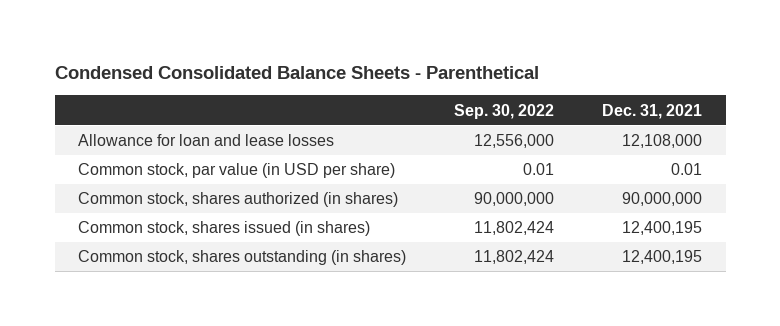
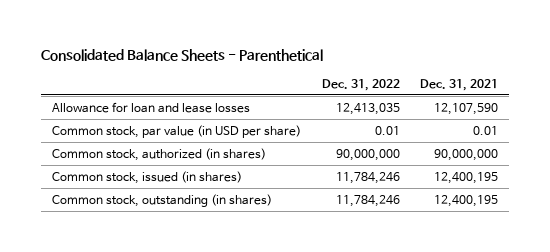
- Condensed Consolidated Balance Sheets - Parenthetical
+ Consolidated Balance Sheets - Parenthetical
- | Sep. 30, 2022 | Dec. 31, 2021
+ | Dec. 31, 2022 | Dec. 31, 2021
- Allowance for loan and lease losses | 12,556,000 | 12,108,000
+ Allowance for loan and lease losses | 12,413,035 | 12,107,590
- Common stock, shares authorized (in shares) | 90,000,000 | 90,000,000
- Common stock, shares issued (in shares) | 11,802,424 | 12,400,195
- Common stock, shares outstanding (in shares) | 11,802,424 | 12,400,195
+ Common stock, authorized (in shares) | 90,000,000 | 90,000,000
+ Common stock, issued (in shares) | 11,784,246 | 12,400,195
+ Common stock, outstanding (in shares) | 11,784,246 | 12,400,195

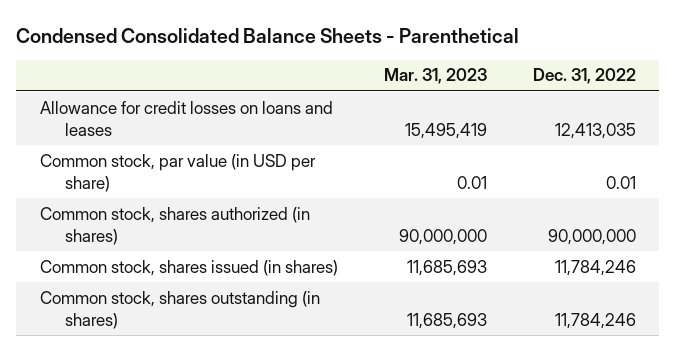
- Consolidated Balance Sheets - Parenthetical
+ Condensed Consolidated Balance Sheets - Parenthetical
- | Dec. 31, 2022 | Dec. 31, 2021
+ | Mar. 31, 2023 | Dec. 31, 2022
- Allowance for loan and lease losses | 12,413,035 | 12,107,590
+ Allowance for credit losses on loans and leases | 15,495,419 | 12,413,035
- Common stock, authorized (in shares) | 90,000,000 | 90,000,000
- Common stock, issued (in shares) | 11,784,246 | 12,400,195
- Common stock, outstanding (in shares) | 11,784,246 | 12,400,195
+ Common stock, shares authorized (in shares) | 90,000,000 | 90,000,000
+ Common stock, shares issued (in shares) | 11,685,693 | 11,784,246
+ Common stock, shares outstanding (in shares) | 11,685,693 | 11,784,246

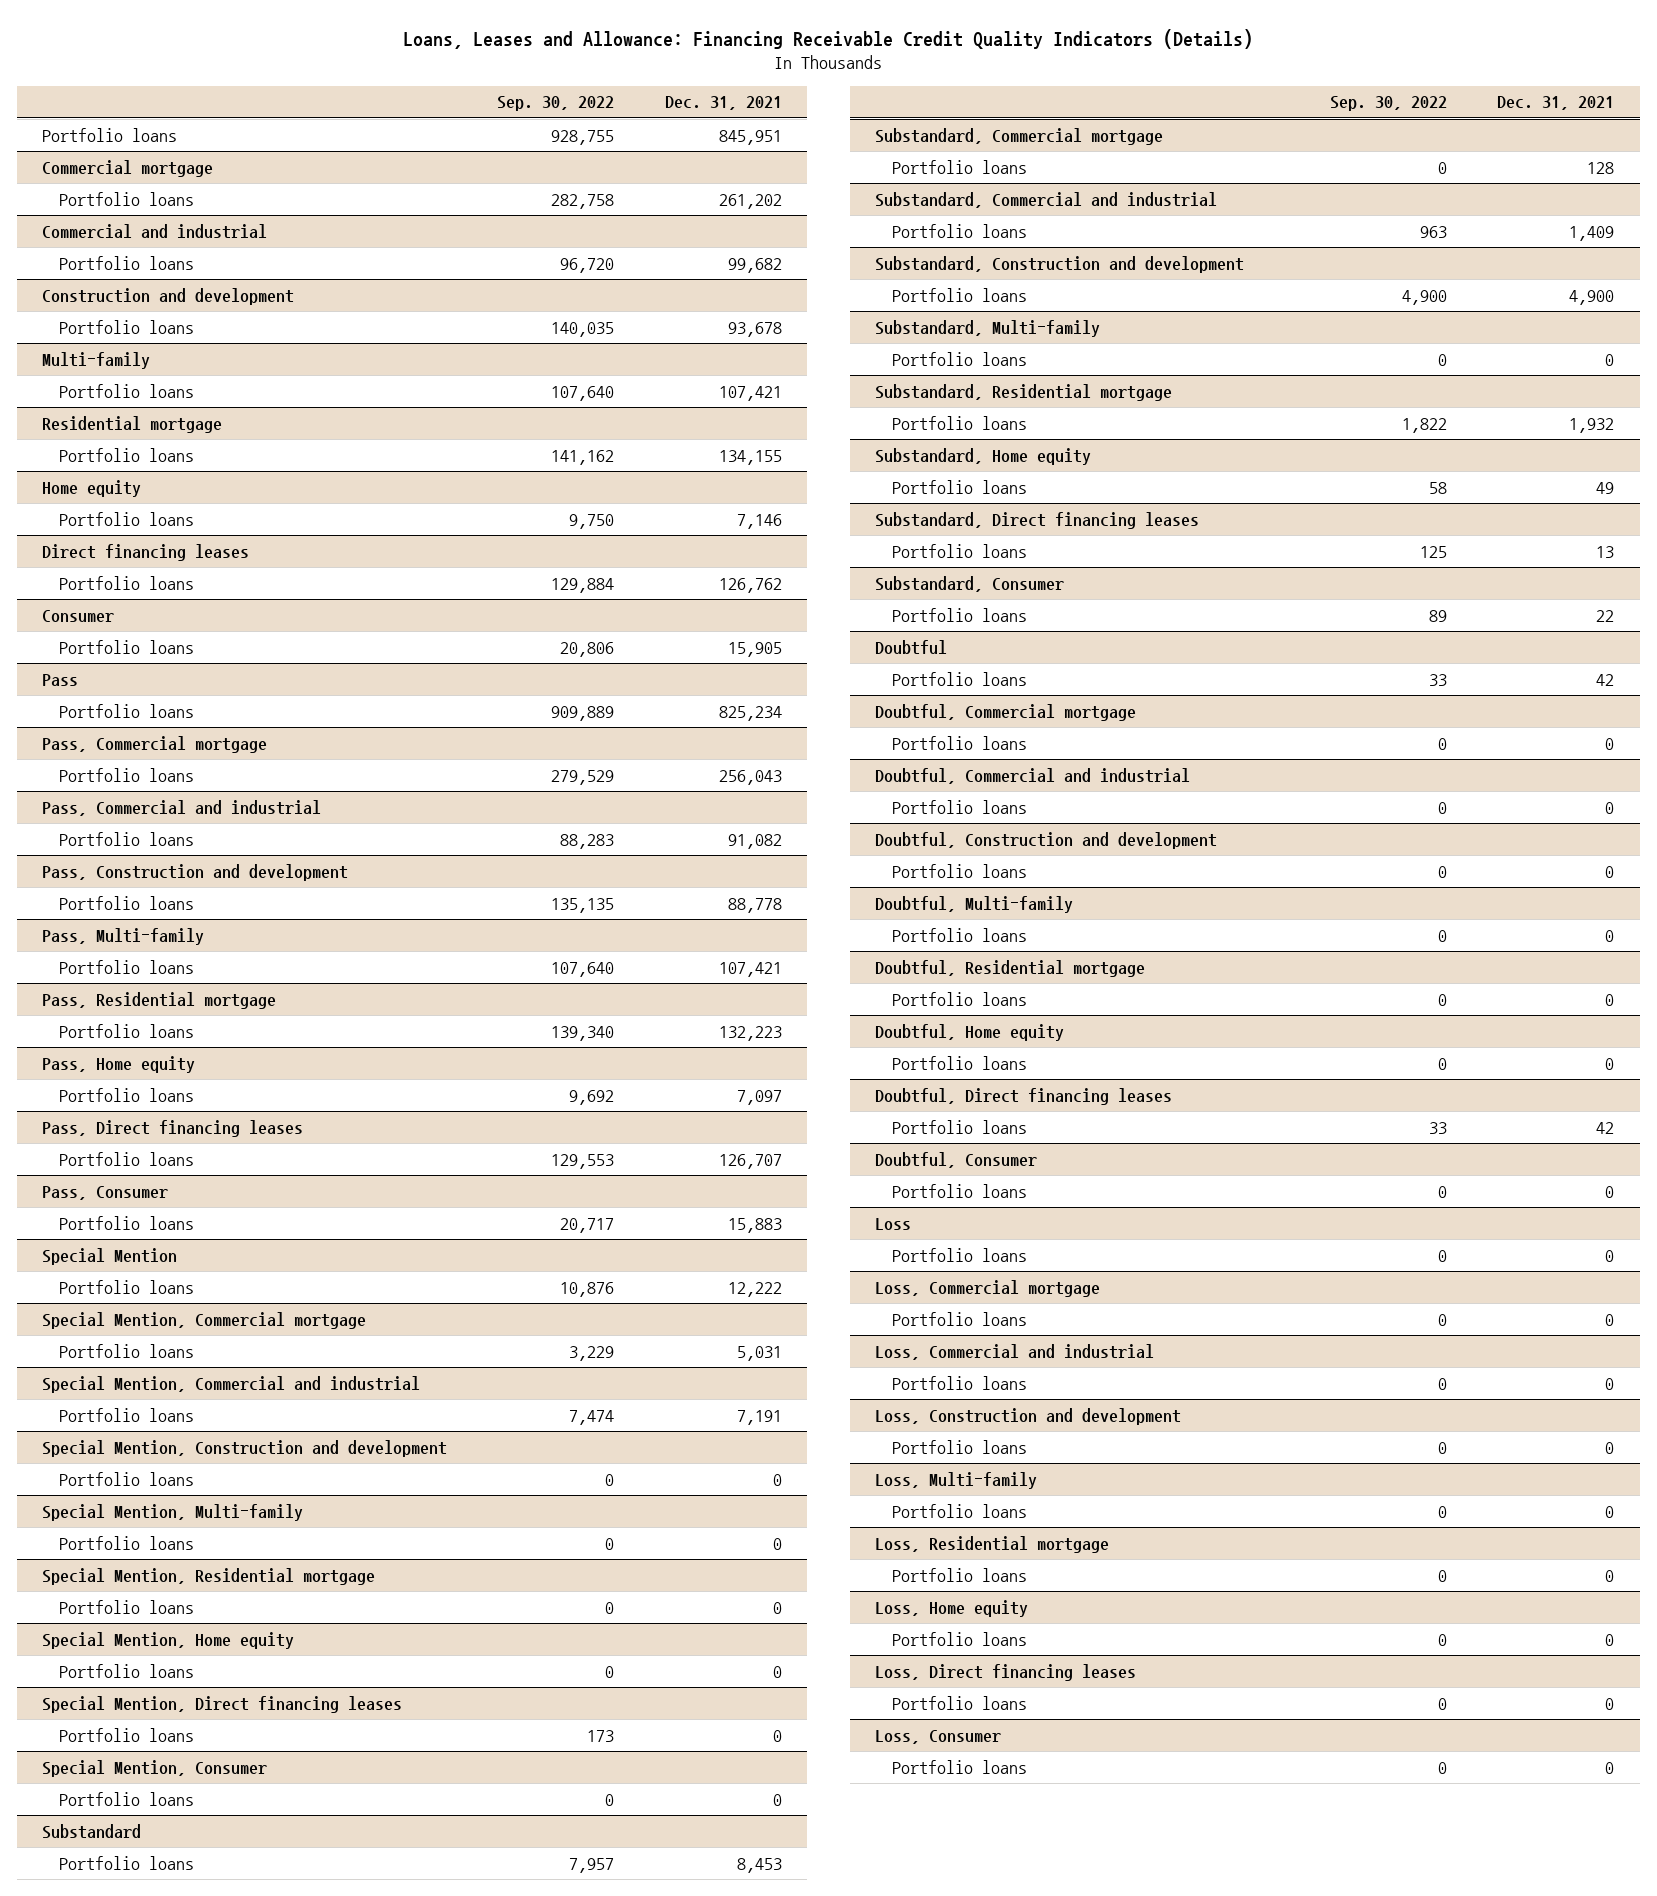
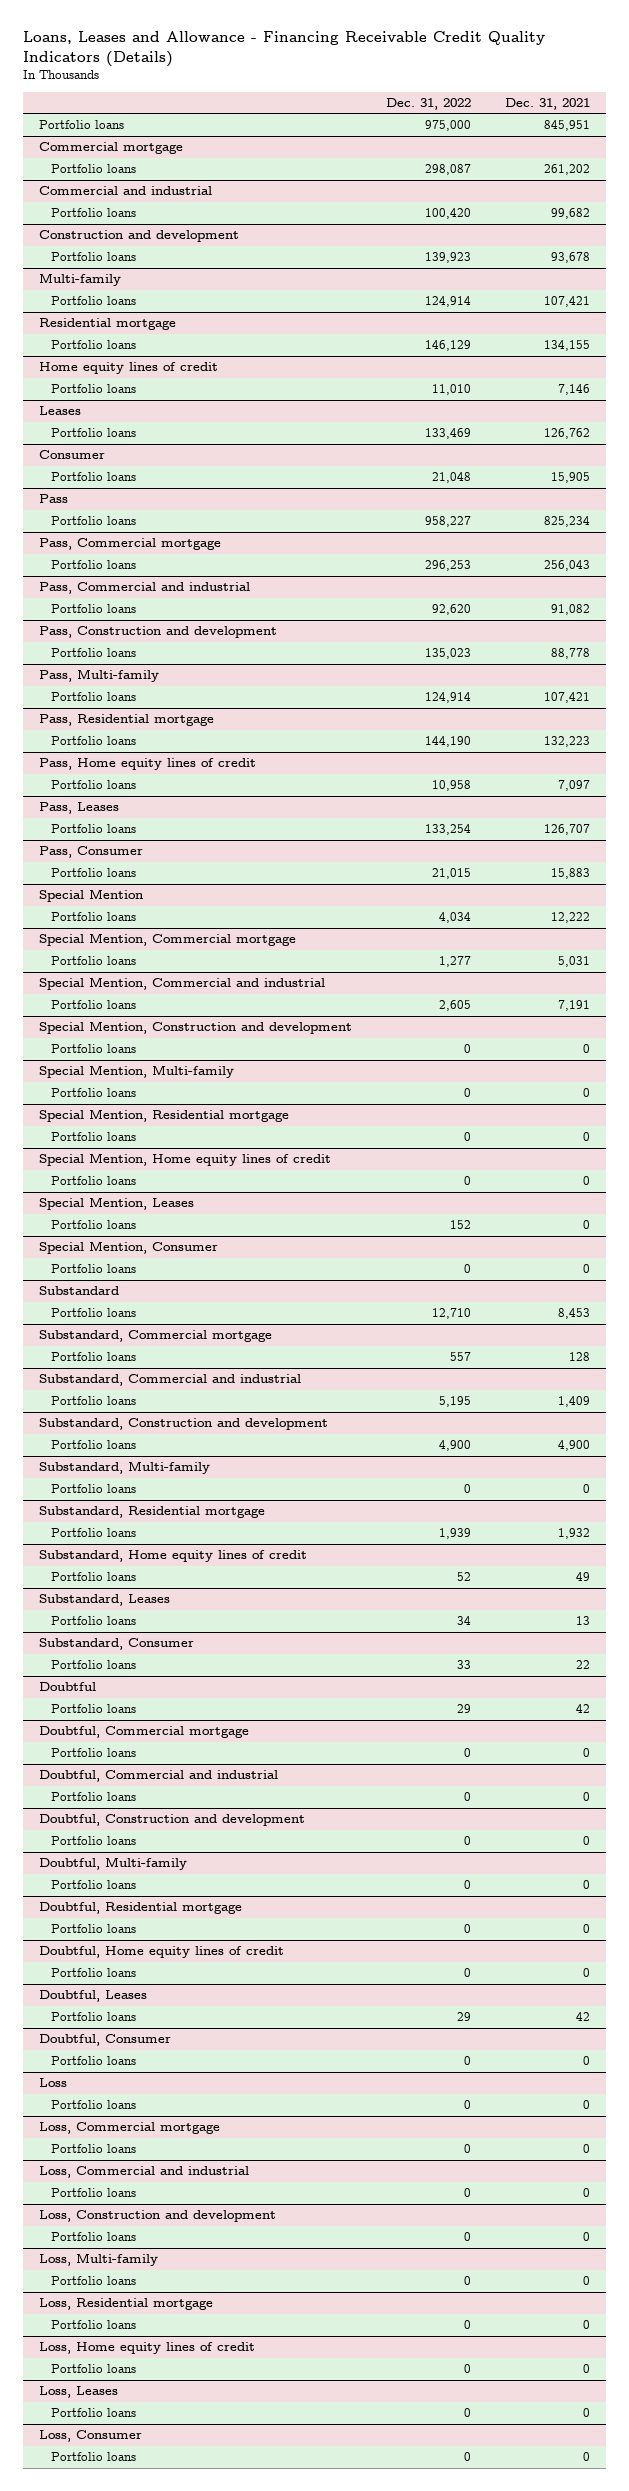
- Loans, Leases and Allowance: Financing Receivable Credit Quality Indicators (Details)
+ Loans, Leases and Allowance - Financing Receivable Credit Quality Indicators (Details)
- | Sep. 30, 2022 | Dec. 31, 2021
+ | Dec. 31, 2022 | Dec. 31, 2021
- Home equity
+ Home equity lines of credit
- Direct financing leases
+ Leases
- Pass, Home equity
+ Pass, Home equity lines of credit
- Pass, Direct financing leases
+ Pass, Leases
- Special Mention, Home equity
+ Special Mention, Home equity lines of credit
- Special Mention, Direct financing leases
+ Special Mention, Leases
- Substandard, Home equity
+ Substandard, Home equity lines of credit
- Substandard, Direct financing leases
+ Substandard, Leases
- Doubtful, Home equity
+ Doubtful, Home equity lines of credit
- Doubtful, Direct financing leases
+ Doubtful, Leases
- Loss, Home equity
+ Loss, Home equity lines of credit
- Loss, Direct financing leases
+ Loss, Leases

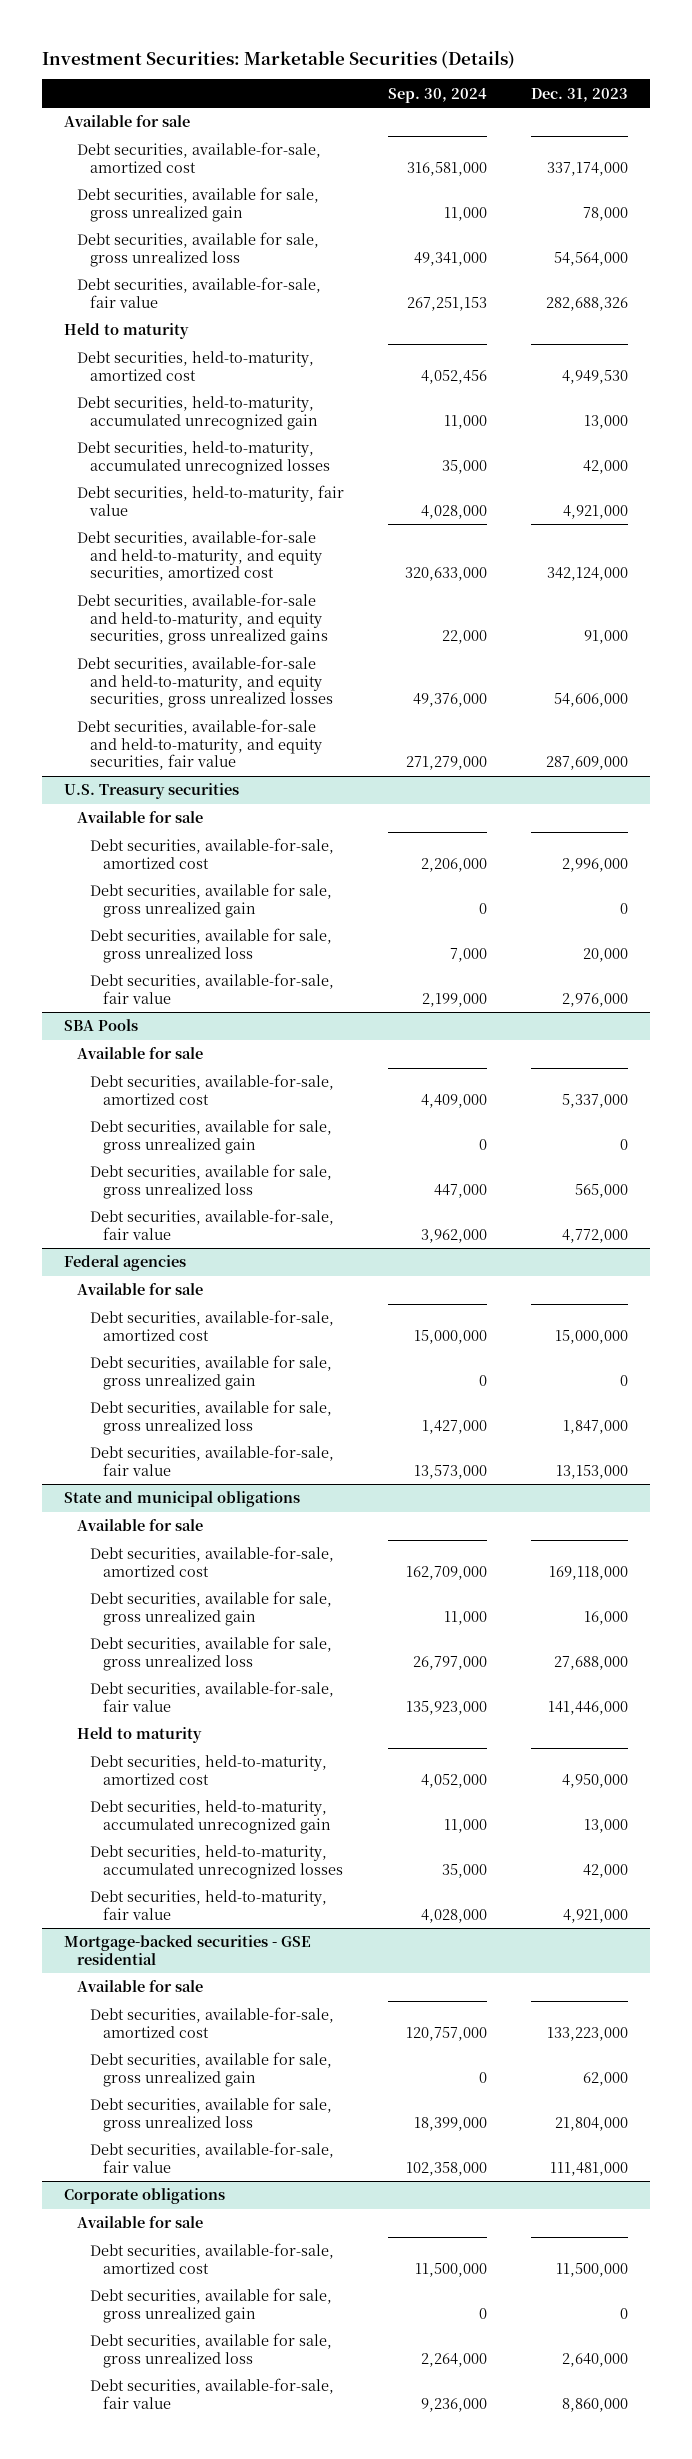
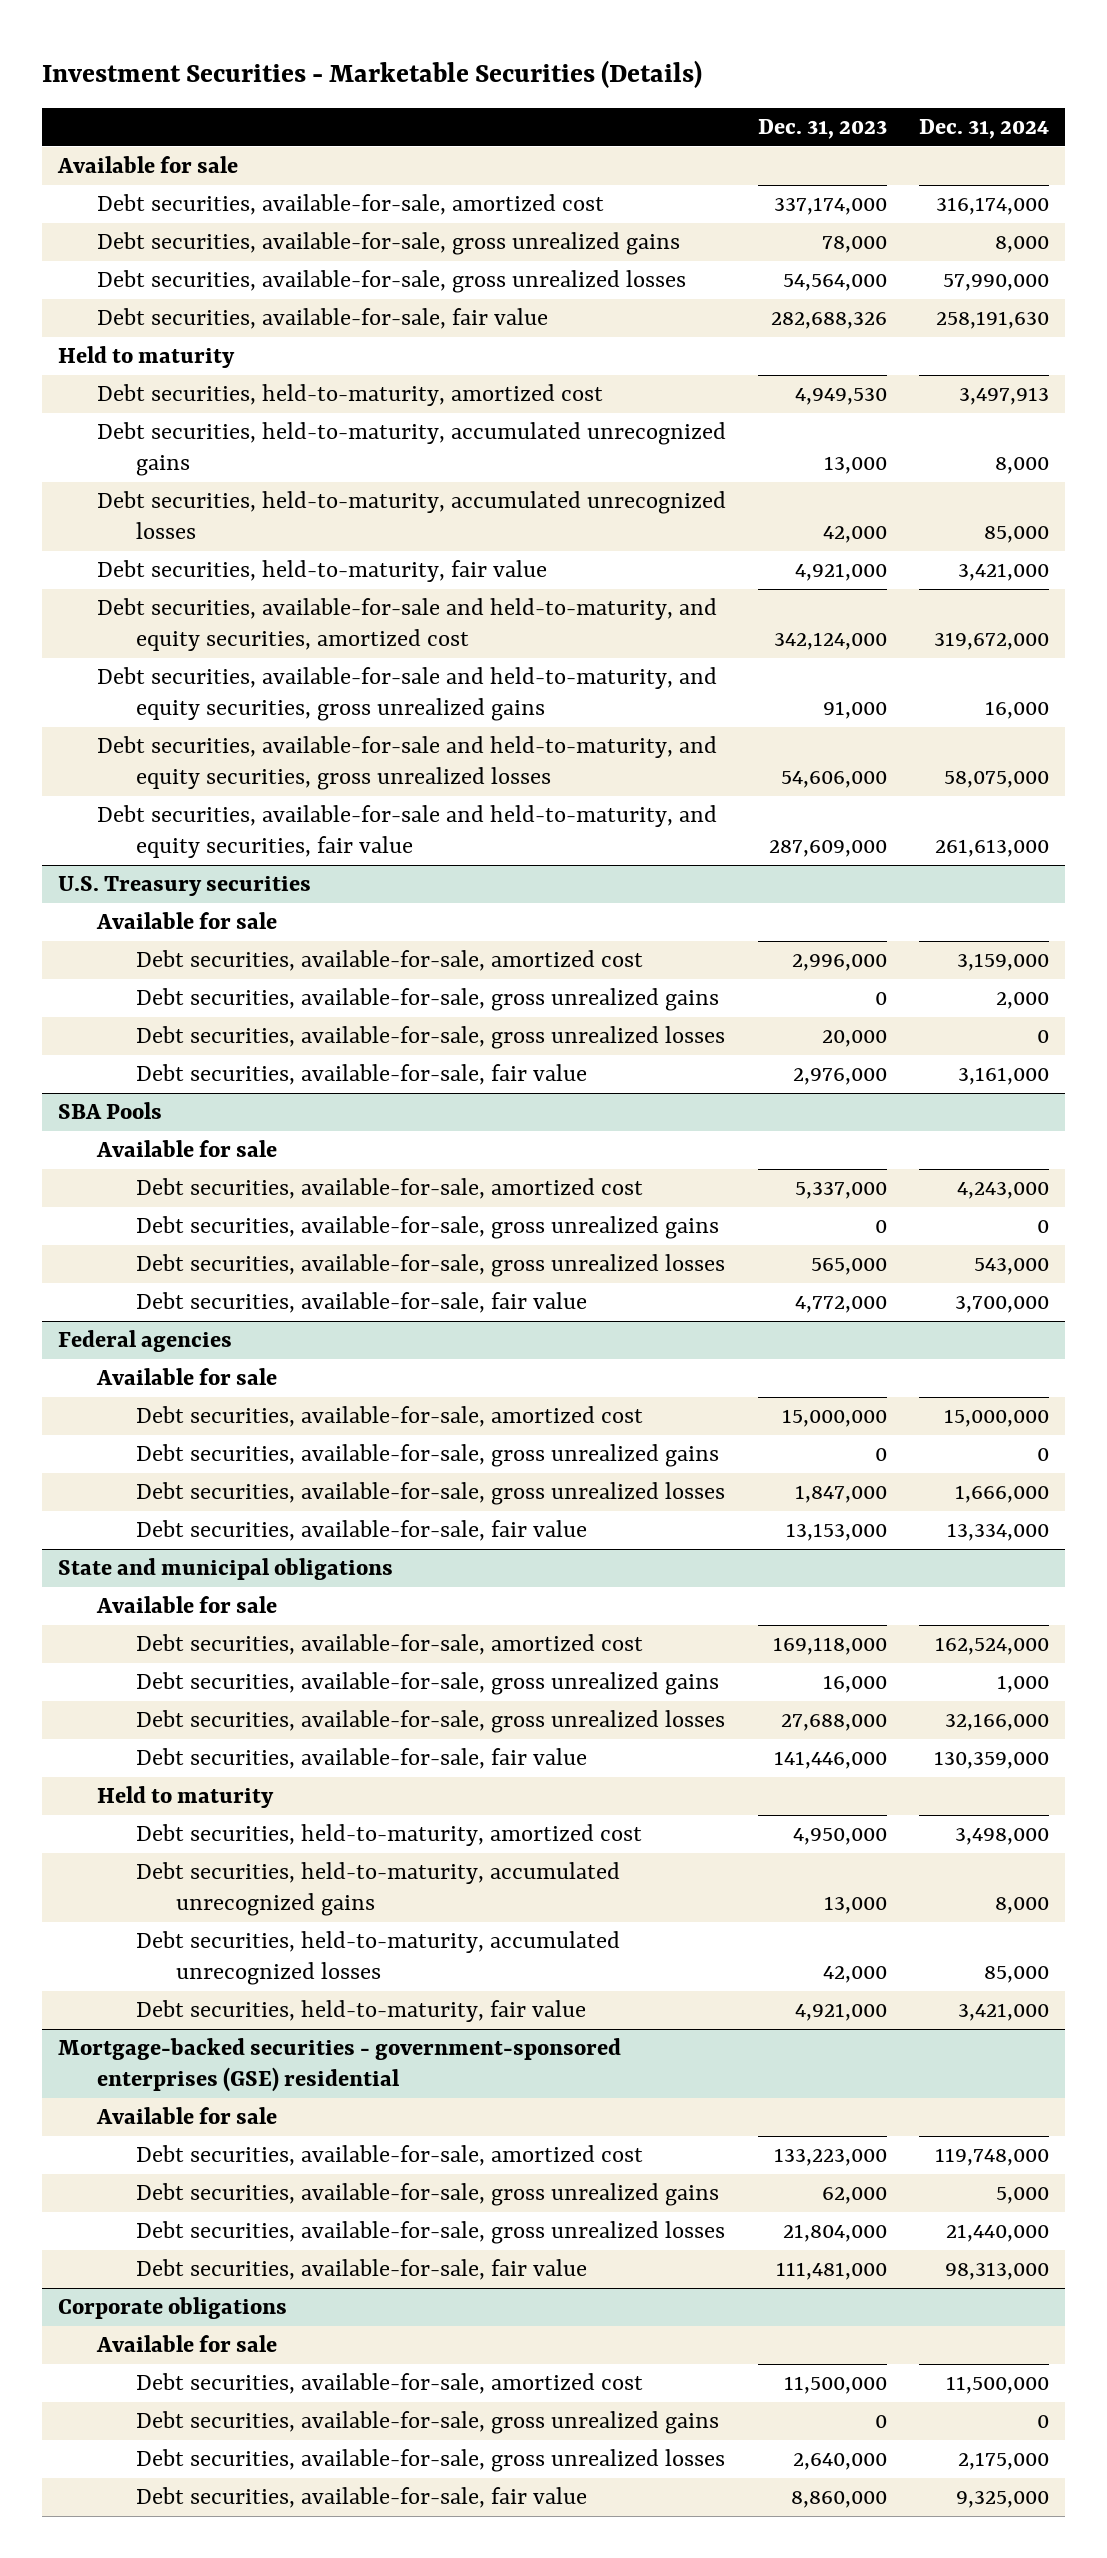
- Investment Securities: Marketable Securities (Details)
+ Investment Securities - Marketable Securities (Details)
- | Sep. 30, 2024 | Dec. 31, 2023
+ | Dec. 31, 2023 | Dec. 31, 2024
- Debt securities, available for sale, gross unrealized gain | 11,000 | 78,000
- Debt securities, available for sale, gross unrealized loss | 49,341,000 | 54,564,000
+ Debt securities, available-for-sale, gross unrealized gains | 78,000 | 8,000
+ Debt securities, available-for-sale, gross unrealized losses | 54,564,000 | 57,990,000
- Debt securities, held-to-maturity, accumulated unrecognized gain | 11,000 | 13,000
+ Debt securities, held-to-maturity, accumulated unrecognized gains | 13,000 | 8,000
@ U.S. Treasury securities
- Debt securities, available for sale, gross unrealized gain | 0 | 0
- Debt securities, available for sale, gross unrealized loss | 7,000 | 20,000
+ Debt securities, available-for-sale, gross unrealized gains | 0 | 2,000
+ Debt securities, available-for-sale, gross unrealized losses | 20,000 | 0
@ SBA Pools
- Debt securities, available for sale, gross unrealized gain | 0 | 0
- Debt securities, available for sale, gross unrealized loss | 447,000 | 565,000
+ Debt securities, available-for-sale, gross unrealized gains | 0 | 0
+ Debt securities, available-for-sale, gross unrealized losses | 565,000 | 543,000
@ Federal agencies
- Debt securities, available for sale, gross unrealized gain | 0 | 0
- Debt securities, available for sale, gross unrealized loss | 1,427,000 | 1,847,000
+ Debt securities, available-for-sale, gross unrealized gains | 0 | 0
+ Debt securities, available-for-sale, gross unrealized losses | 1,847,000 | 1,666,000
@ State and municipal obligations
- Debt securities, available for sale, gross unrealized gain | 11,000 | 16,000
- Debt securities, available for sale, gross unrealized loss | 26,797,000 | 27,688,000
+ Debt securities, available-for-sale, gross unrealized gains | 16,000 | 1,000
+ Debt securities, available-for-sale, gross unrealized losses | 27,688,000 | 32,166,000
- Debt securities, held-to-maturity, accumulated unrecognized gain | 11,000 | 13,000
+ Debt securities, held-to-maturity, accumulated unrecognized gains | 13,000 | 8,000
- Mortgage-backed securities - GSE residential
+ Mortgage-backed securities - government-sponsored enterprises (GSE) residential
- Debt securities, available for sale, gross unrealized gain | 0 | 62,000
- Debt securities, available for sale, gross unrealized loss | 18,399,000 | 21,804,000
+ Debt securities, available-for-sale, gross unrealized gains | 62,000 | 5,000
+ Debt securities, available-for-sale, gross unrealized losses | 21,804,000 | 21,440,000
@ Corporate obligations
- Debt securities, available for sale, gross unrealized gain | 0 | 0
- Debt securities, available for sale, gross unrealized loss | 2,264,000 | 2,640,000
+ Debt securities, available-for-sale, gross unrealized gains | 0 | 0
+ Debt securities, available-for-sale, gross unrealized losses | 2,640,000 | 2,175,000

